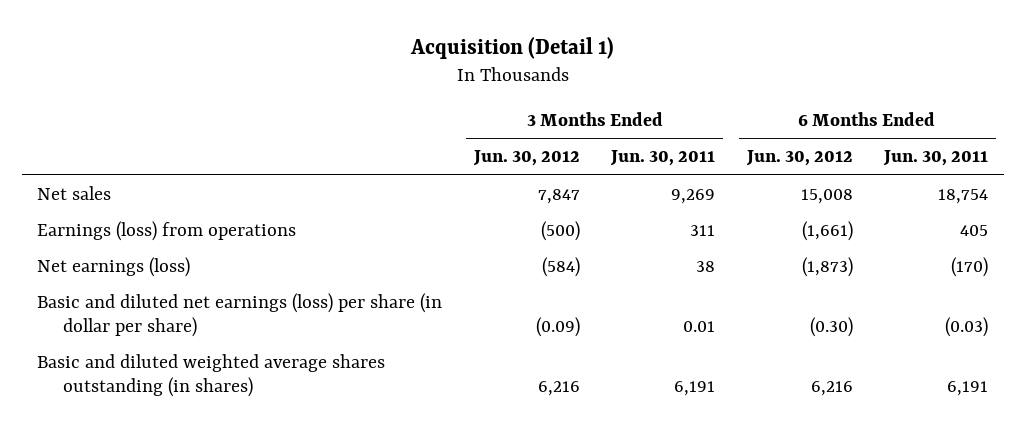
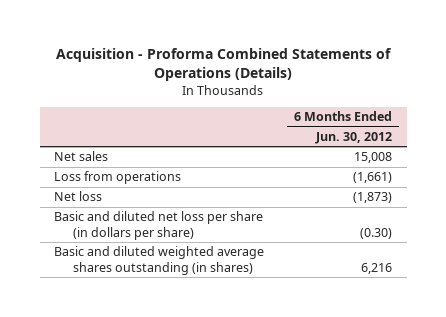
- Acquisition (Detail 1)
+ Acquisition - Proforma Combined Statements of Operations (Details)
- | 3 Months Ended Jun. 30, 2012 | 3 Months Ended Jun. 30, 2011 | 6 Months Ended Jun. 30, 2012 | 6 Months Ended Jun. 30, 2011
+ | 6 Months Ended Jun. 30, 2012
- Earnings (loss) from operations | (500) | 311 | (1,661) | 405
- Net earnings (loss) | (584) | 38 | (1,873) | (170)
- Basic and diluted net earnings (loss) per share (in dollar per share) | (0.09) | 0.01 | (0.30) | (0.03)
+ Loss from operations | (1,661)
+ Net loss | (1,873)
+ Basic and diluted net loss per share (in dollars per share) | (0.30)

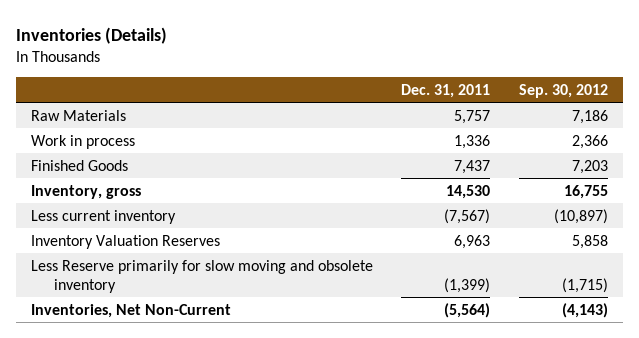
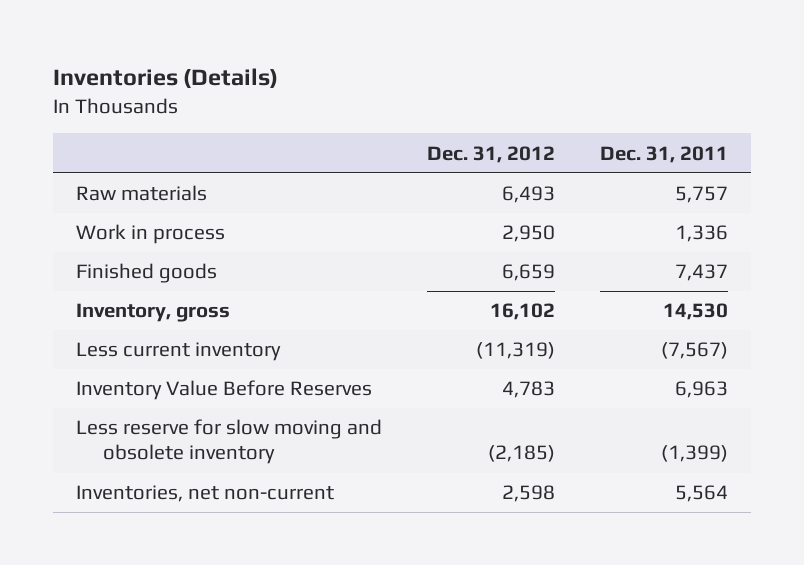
- | Dec. 31, 2011 | Sep. 30, 2012
+ | Dec. 31, 2012 | Dec. 31, 2011
- Raw Materials | 5,757 | 7,186
+ Raw materials | 6,493 | 5,757
- Finished Goods | 7,437 | 7,203
+ Finished goods | 6,659 | 7,437
- Inventory Valuation Reserves | 6,963 | 5,858
- Less Reserve primarily for slow moving and obsolete inventory | (1,399) | (1,715)
- Inventories, Net Non-Current | (5,564) | (4,143)
+ Inventory Value Before Reserves | 4,783 | 6,963
+ Less reserve for slow moving and obsolete inventory | (2,185) | (1,399)
+ Inventories, net non-current | 2,598 | 5,564

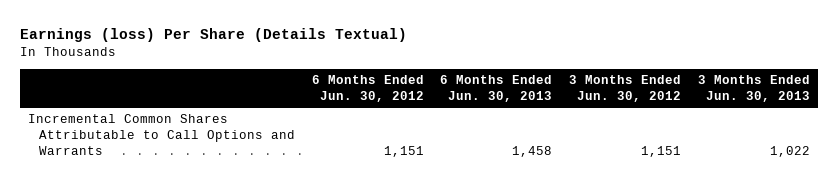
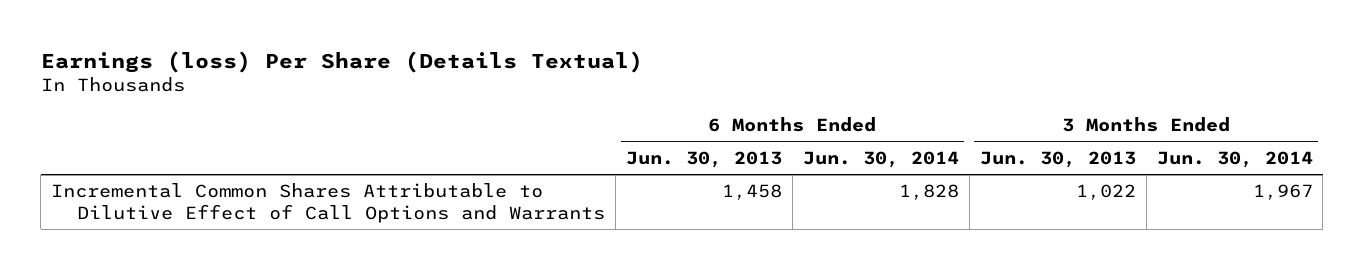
- | 6 Months Ended Jun. 30, 2012 | 6 Months Ended Jun. 30, 2013 | 3 Months Ended Jun. 30, 2012 | 3 Months Ended Jun. 30, 2013
+ | 6 Months Ended Jun. 30, 2013 | 6 Months Ended Jun. 30, 2014 | 3 Months Ended Jun. 30, 2013 | 3 Months Ended Jun. 30, 2014
- Incremental Common Shares Attributable to Call Options and Warrants | 1,151 | 1,458 | 1,151 | 1,022
+ Incremental Common Shares Attributable to Dilutive Effect of Call Options and Warrants | 1,458 | 1,828 | 1,022 | 1,967

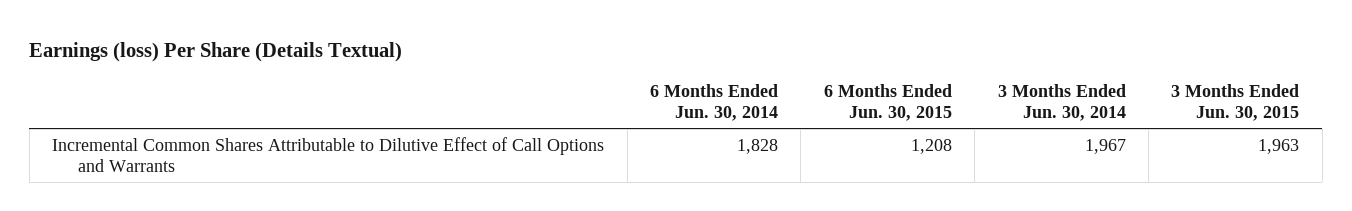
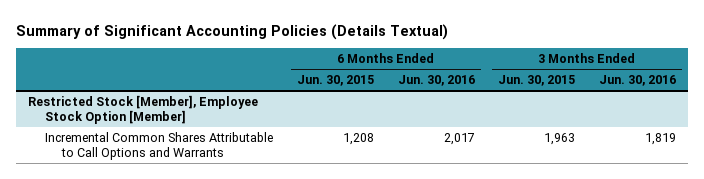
- Earnings (loss) Per Share (Details Textual)
+ Summary of Significant Accounting Policies (Details Textual)
- | 6 Months Ended Jun. 30, 2014 | 6 Months Ended Jun. 30, 2015 | 3 Months Ended Jun. 30, 2014 | 3 Months Ended Jun. 30, 2015
+ | 6 Months Ended Jun. 30, 2015 | 6 Months Ended Jun. 30, 2016 | 3 Months Ended Jun. 30, 2015 | 3 Months Ended Jun. 30, 2016
- Incremental Common Shares Attributable to Dilutive Effect of Call Options and Warrants | 1,828 | 1,208 | 1,967 | 1,963
+ Restricted Stock [Member], Employee Stock Option [Member]
+ Incremental Common Shares Attributable to Call Options and Warrants | 1,208 | 2,017 | 1,963 | 1,819

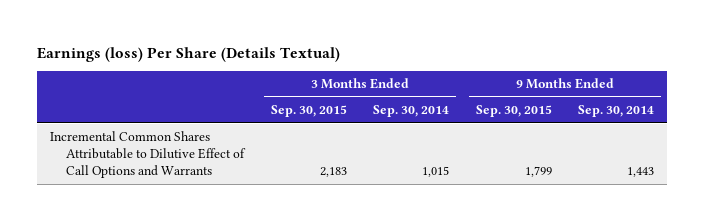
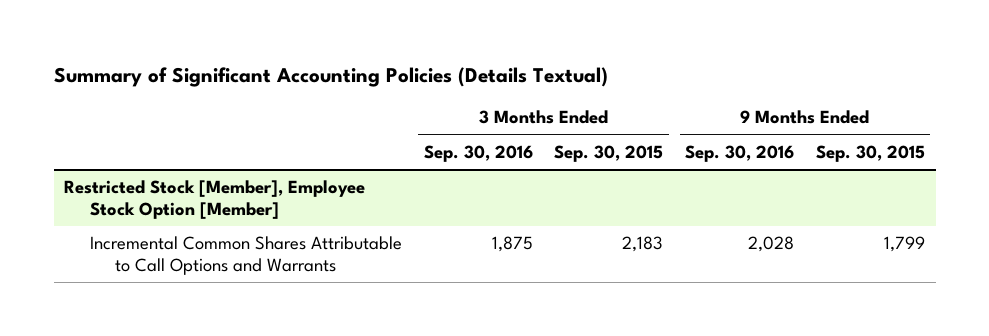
- Earnings (loss) Per Share (Details Textual)
+ Summary of Significant Accounting Policies (Details Textual)
- | 3 Months Ended Sep. 30, 2015 | 3 Months Ended Sep. 30, 2014 | 9 Months Ended Sep. 30, 2015 | 9 Months Ended Sep. 30, 2014
+ | 3 Months Ended Sep. 30, 2016 | 3 Months Ended Sep. 30, 2015 | 9 Months Ended Sep. 30, 2016 | 9 Months Ended Sep. 30, 2015
- Incremental Common Shares Attributable to Dilutive Effect of Call Options and Warrants | 2,183 | 1,015 | 1,799 | 1,443
+ Restricted Stock [Member], Employee Stock Option [Member]
+ Incremental Common Shares Attributable to Call Options and Warrants | 1,875 | 2,183 | 2,028 | 1,799

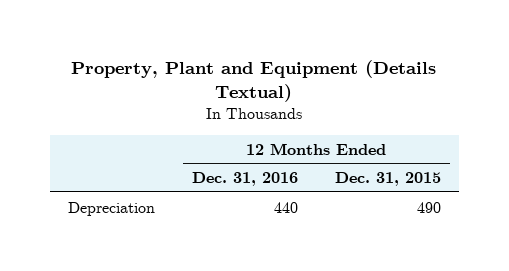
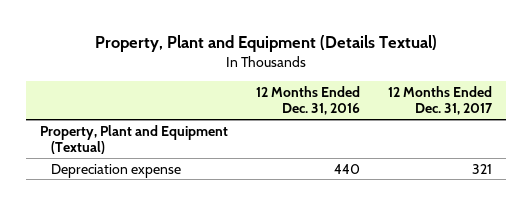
- | 12 Months Ended Dec. 31, 2016 | 12 Months Ended Dec. 31, 2015
+ | 12 Months Ended Dec. 31, 2016 | 12 Months Ended Dec. 31, 2017
- Depreciation | 440 | 490
+ Property, Plant and Equipment (Textual)
+ Depreciation expense | 440 | 321

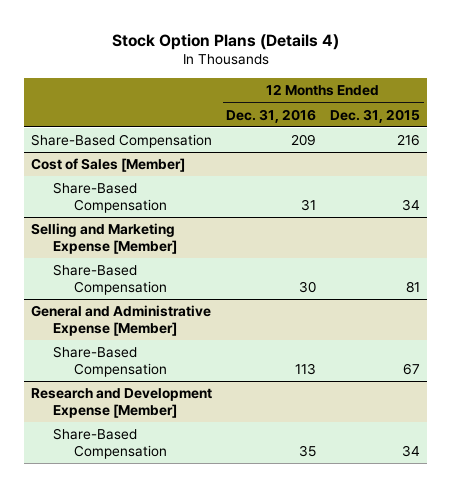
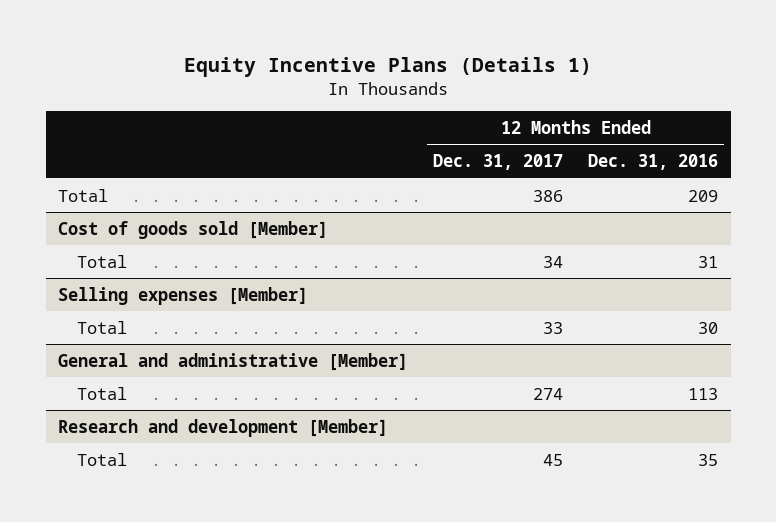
- Stock Option Plans (Details 4)
+ Equity Incentive Plans (Details 1)
- | 12 Months Ended Dec. 31, 2016 | 12 Months Ended Dec. 31, 2015
+ | 12 Months Ended Dec. 31, 2017 | 12 Months Ended Dec. 31, 2016
- Share-Based Compensation | 209 | 216
- Cost of Sales [Member]
- Share-Based Compensation | 31 | 34
- Selling and Marketing Expense [Member]
- Share-Based Compensation | 30 | 81
- General and Administrative Expense [Member]
- Share-Based Compensation | 113 | 67
- Research and Development Expense [Member]
- Share-Based Compensation | 35 | 34
+ Total | 386 | 209
+ Cost of goods sold [Member]
+ Total | 34 | 31
+ Selling expenses [Member]
+ Total | 33 | 30
+ General and administrative [Member]
+ Total | 274 | 113
+ Research and development [Member]
+ Total | 45 | 35

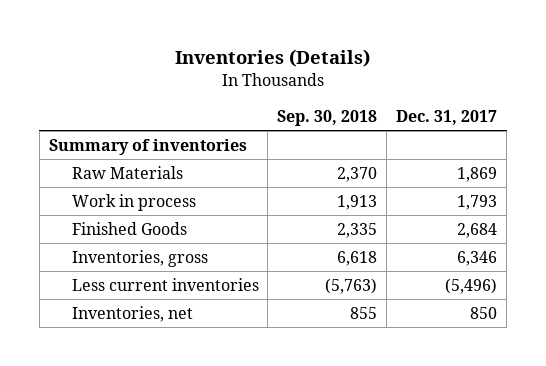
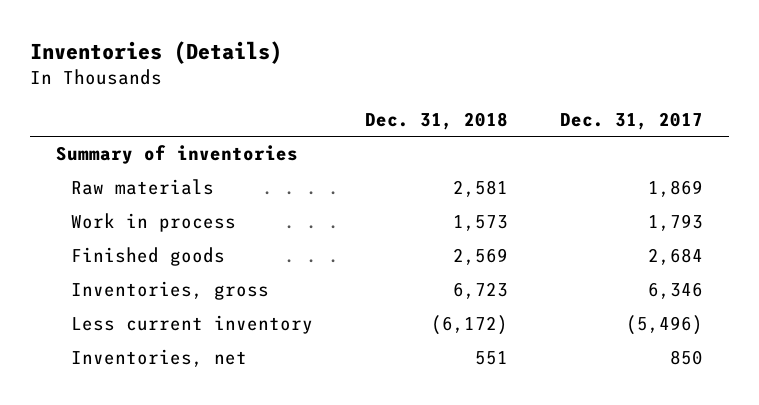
- | Sep. 30, 2018 | Dec. 31, 2017
+ | Dec. 31, 2018 | Dec. 31, 2017
- Raw Materials | 2,370 | 1,869
+ Raw materials | 2,581 | 1,869
- Finished Goods | 2,335 | 2,684
+ Finished goods | 2,569 | 2,684
- Less current inventories | (5,763) | (5,496)
+ Less current inventory | (6,172) | (5,496)

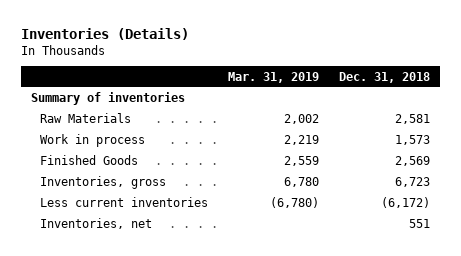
- | Dec. 31, 2018 | Dec. 31, 2017
+ | Mar. 31, 2019 | Dec. 31, 2018
- Raw materials | 2,581 | 1,869
+ Raw Materials | 2,002 | 2,581
- Finished goods | 2,569 | 2,684
+ Finished Goods | 2,559 | 2,569
- Less current inventory | (6,172) | (5,496)
+ Less current inventories | (6,780) | (6,172)

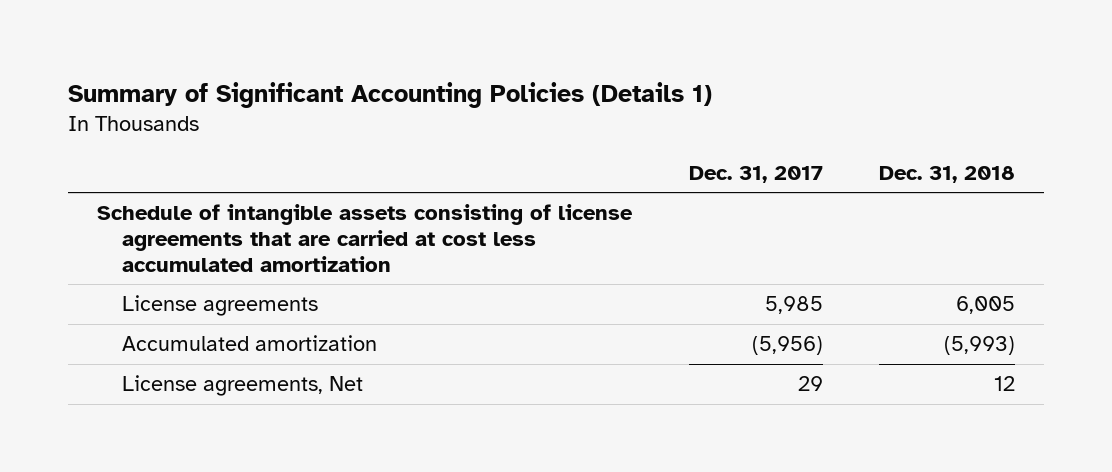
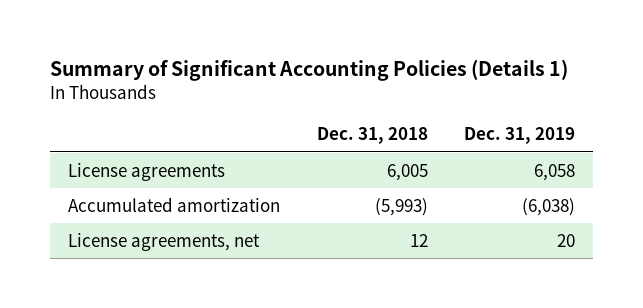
- | Dec. 31, 2017 | Dec. 31, 2018
+ | Dec. 31, 2018 | Dec. 31, 2019
- Schedule of intangible assets consisting of license agreements that are carried at cost less accumulated amortization
- License agreements, Net | 29 | 12
+ License agreements, net | 12 | 20

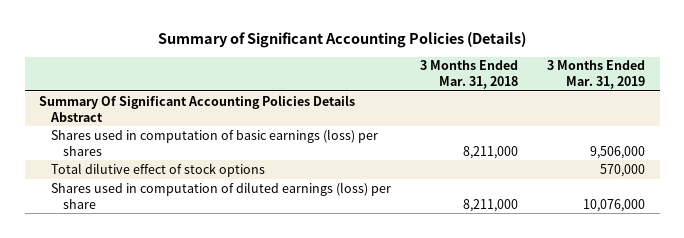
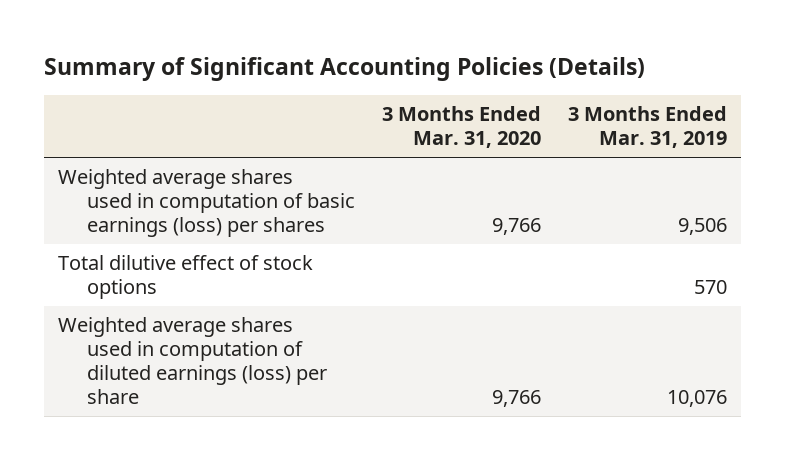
- | 3 Months Ended Mar. 31, 2018 | 3 Months Ended Mar. 31, 2019
+ | 3 Months Ended Mar. 31, 2020 | 3 Months Ended Mar. 31, 2019
- Summary Of Significant Accounting Policies Details Abstract
- Shares used in computation of basic earnings (loss) per shares | 8,211,000 | 9,506,000
- Total dilutive effect of stock options | | 570,000
- Shares used in computation of diluted earnings (loss) per share | 8,211,000 | 10,076,000
+ Weighted average shares used in computation of basic earnings (loss) per shares | 9,766 | 9,506
+ Total dilutive effect of stock options | | 570
+ Weighted average shares used in computation of diluted earnings (loss) per share | 9,766 | 10,076

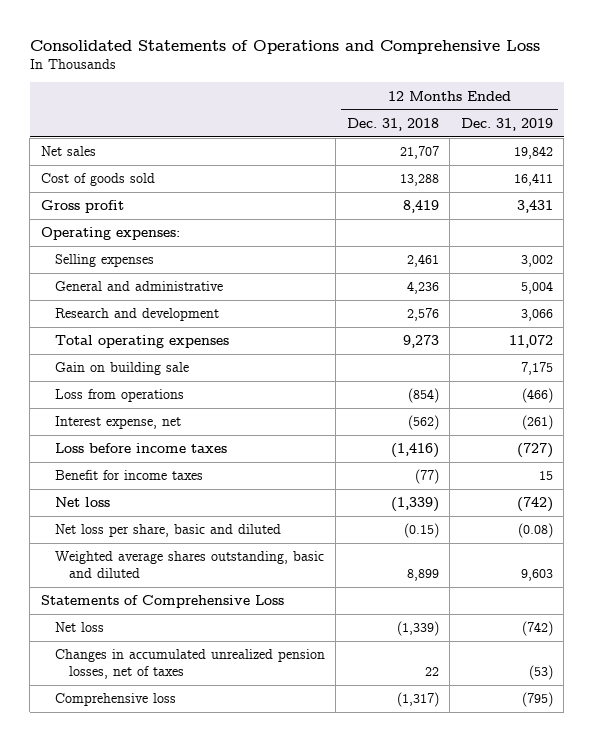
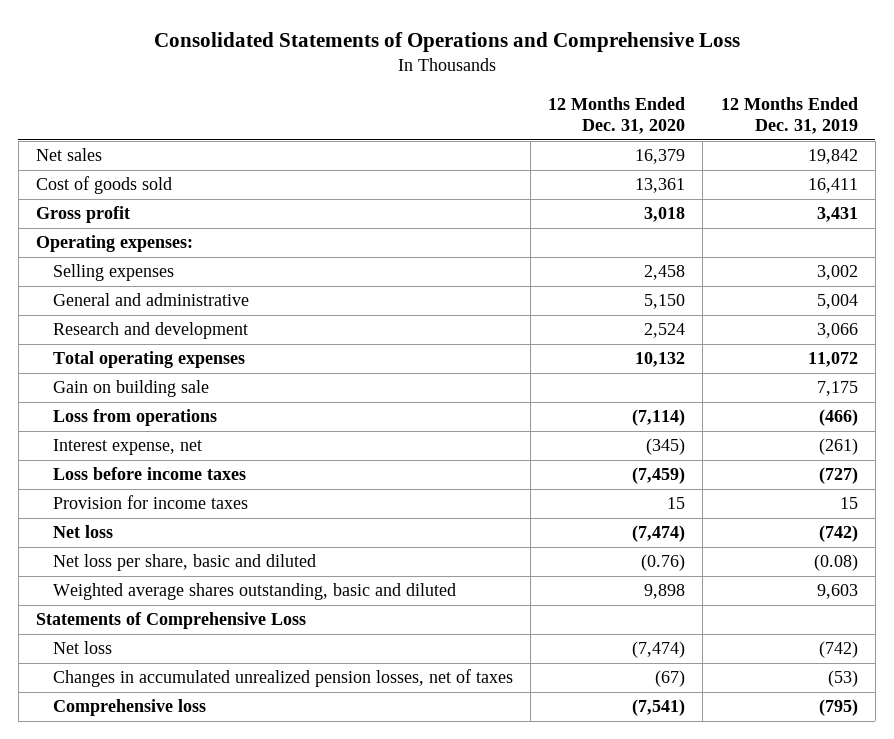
- | 12 Months Ended Dec. 31, 2018 | 12 Months Ended Dec. 31, 2019
+ | 12 Months Ended Dec. 31, 2020 | 12 Months Ended Dec. 31, 2019
- Benefit for income taxes | (77) | 15
+ Provision for income taxes | 15 | 15

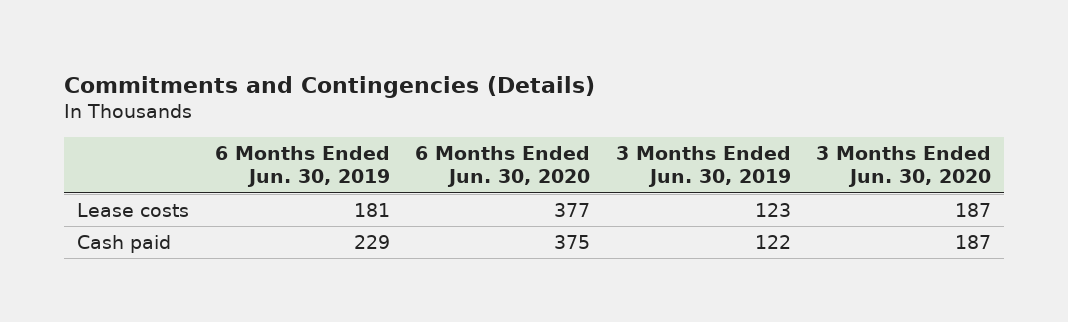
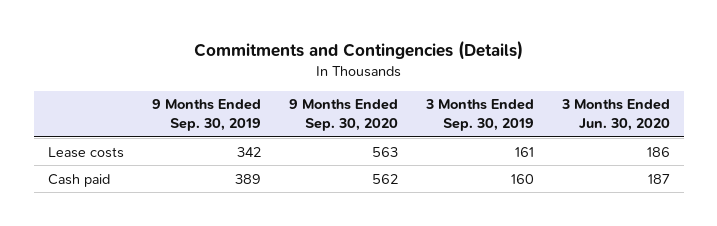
- | 6 Months Ended Jun. 30, 2019 | 6 Months Ended Jun. 30, 2020 | 3 Months Ended Jun. 30, 2019 | 3 Months Ended Jun. 30, 2020
+ | 9 Months Ended Sep. 30, 2019 | 9 Months Ended Sep. 30, 2020 | 3 Months Ended Sep. 30, 2019 | 3 Months Ended Jun. 30, 2020
- Lease costs | 181 | 377 | 123 | 187
+ Lease costs | 342 | 563 | 161 | 186

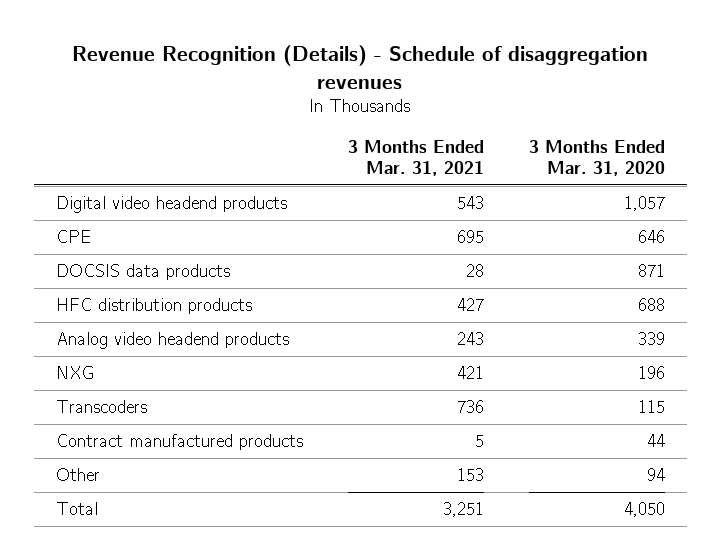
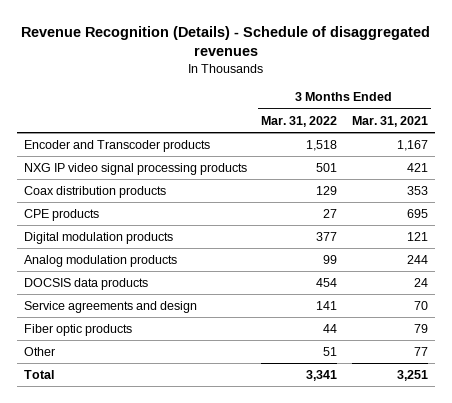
- Revenue Recognition (Details) - Schedule of disaggregation revenues
+ Revenue Recognition (Details) - Schedule of disaggregated revenues
- | 3 Months Ended Mar. 31, 2021 | 3 Months Ended Mar. 31, 2020
+ | 3 Months Ended Mar. 31, 2022 | 3 Months Ended Mar. 31, 2021
- Digital video headend products | 543 | 1,057
- CPE | 695 | 646
- DOCSIS data products | 28 | 871
- HFC distribution products | 427 | 688
- Analog video headend products | 243 | 339
- NXG | 421 | 196
- Transcoders | 736 | 115
- Contract manufactured products | 5 | 44
- Other | 153 | 94
+ Encoder and Transcoder products | 1,518 | 1,167
+ NXG IP video signal processing products | 501 | 421
+ Coax distribution products | 129 | 353
+ CPE products | 27 | 695
+ Digital modulation products | 377 | 121
+ Analog modulation products | 99 | 244
+ DOCSIS data products | 454 | 24
+ Service agreements and design | 141 | 70
+ Fiber optic products | 44 | 79
+ Other | 51 | 77

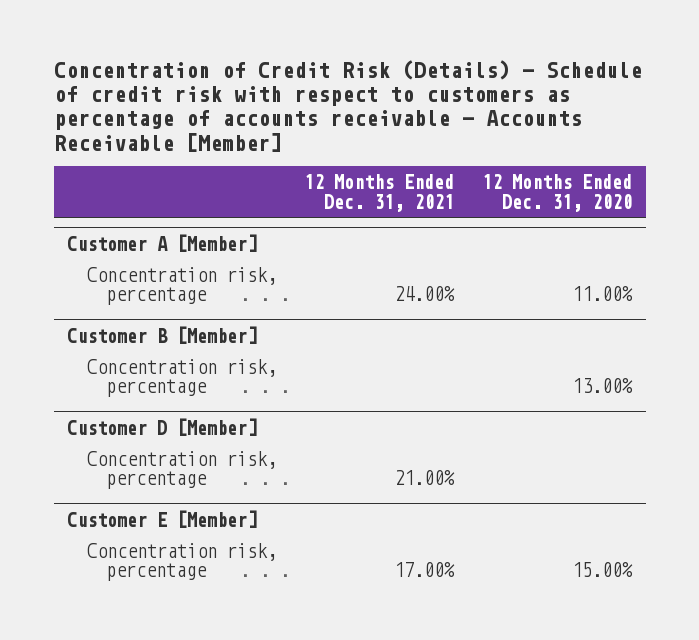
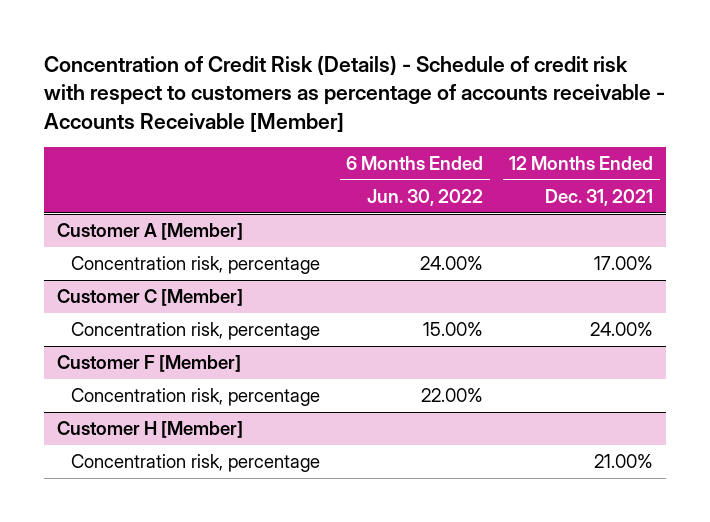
- | 12 Months Ended Dec. 31, 2021 | 12 Months Ended Dec. 31, 2020
+ | 6 Months Ended Jun. 30, 2022 | 12 Months Ended Dec. 31, 2021
@ Customer A [Member]
+ Concentration risk, percentage | 24.00% | 17.00%
+ Customer C [Member]
- Customer B [Member]
+ Customer F [Member]
- Customer D [Member]
+ Customer H [Member]
- Customer E [Member]
- Concentration risk, percentage | 17.00% | 15.00%

